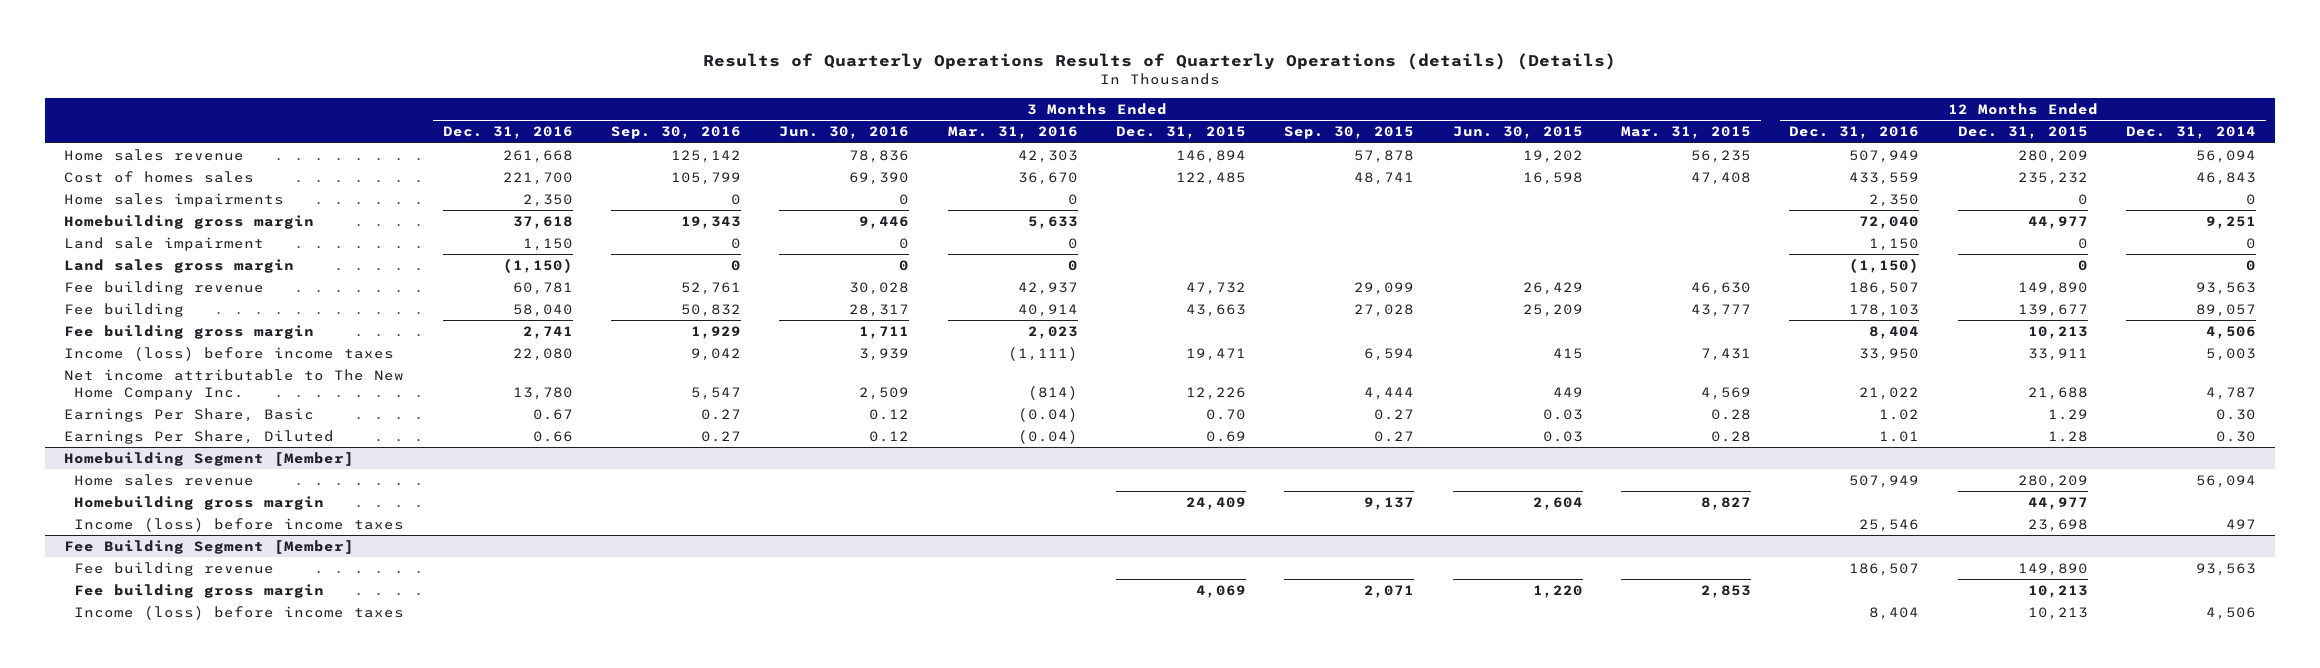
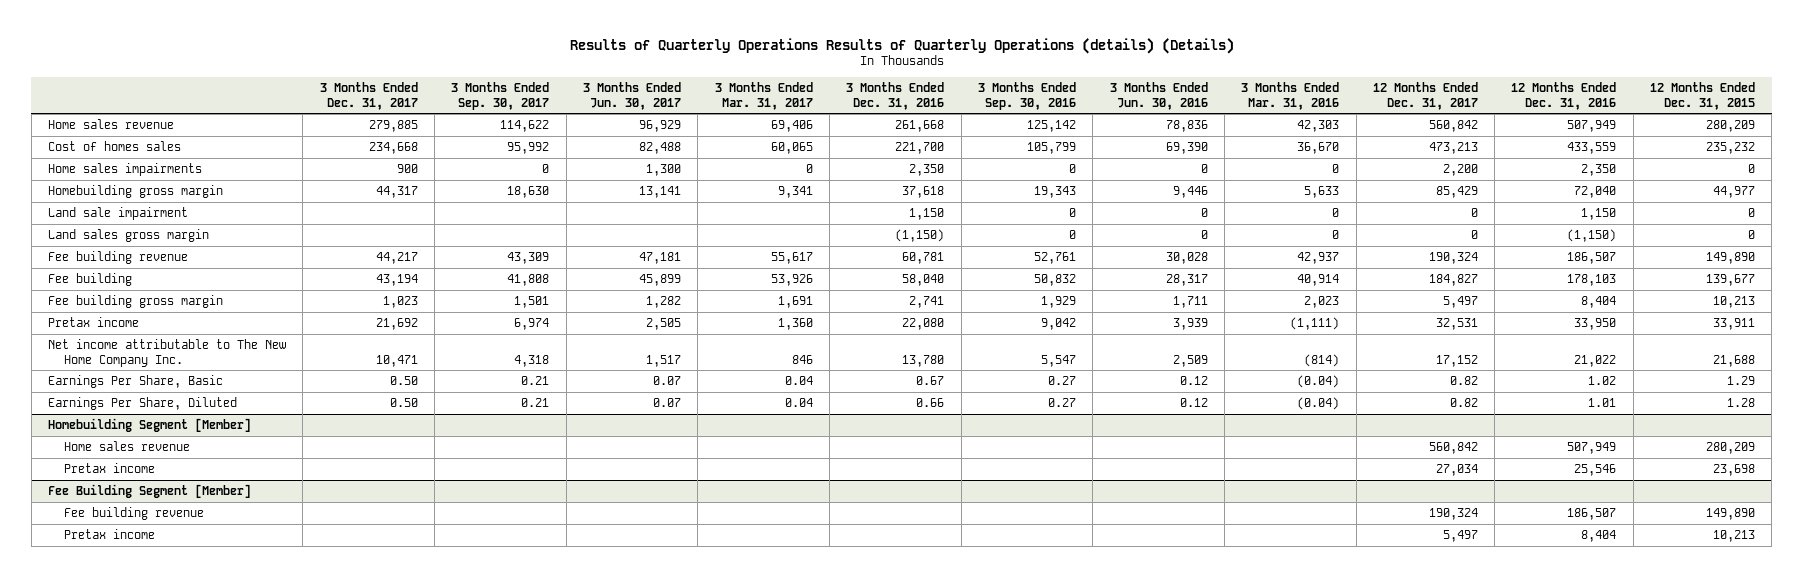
- | 3 Months Ended Dec. 31, 2016 | 3 Months Ended Sep. 30, 2016 | 3 Months Ended Jun. 30, 2016 | 3 Months Ended Mar. 31, 2016 | 3 Months Ended Dec. 31, 2015 | 3 Months Ended Sep. 30, 2015 | 3 Months Ended Jun. 30, 2015 | 3 Months Ended Mar. 31, 2015 | 12 Months Ended Dec. 31, 2016 | 12 Months Ended Dec. 31, 2015 | 12 Months Ended Dec. 31, 2014
+ | 3 Months Ended Dec. 31, 2017 | 3 Months Ended Sep. 30, 2017 | 3 Months Ended Jun. 30, 2017 | 3 Months Ended Mar. 31, 2017 | 3 Months Ended Dec. 31, 2016 | 3 Months Ended Sep. 30, 2016 | 3 Months Ended Jun. 30, 2016 | 3 Months Ended Mar. 31, 2016 | 12 Months Ended Dec. 31, 2017 | 12 Months Ended Dec. 31, 2016 | 12 Months Ended Dec. 31, 2015
- Income (loss) before income taxes | 22,080 | 9,042 | 3,939 | (1,111) | 19,471 | 6,594 | 415 | 7,431 | 33,950 | 33,911 | 5,003
+ Pretax income | 21,692 | 6,974 | 2,505 | 1,360 | 22,080 | 9,042 | 3,939 | (1,111) | 32,531 | 33,950 | 33,911
@ Homebuilding Segment [Member]
- Homebuilding gross margin | | | | | 24,409 | 9,137 | 2,604 | 8,827 | | 44,977 |
- Income (loss) before income taxes | | | | | | | | | 25,546 | 23,698 | 497
+ Pretax income | | | | | | | | | 27,034 | 25,546 | 23,698
@ Fee Building Segment [Member]
- Fee building gross margin | | | | | 4,069 | 2,071 | 1,220 | 2,853 | | 10,213 |
- Income (loss) before income taxes | | | | | | | | | 8,404 | 10,213 | 4,506
+ Pretax income | | | | | | | | | 5,497 | 8,404 | 10,213

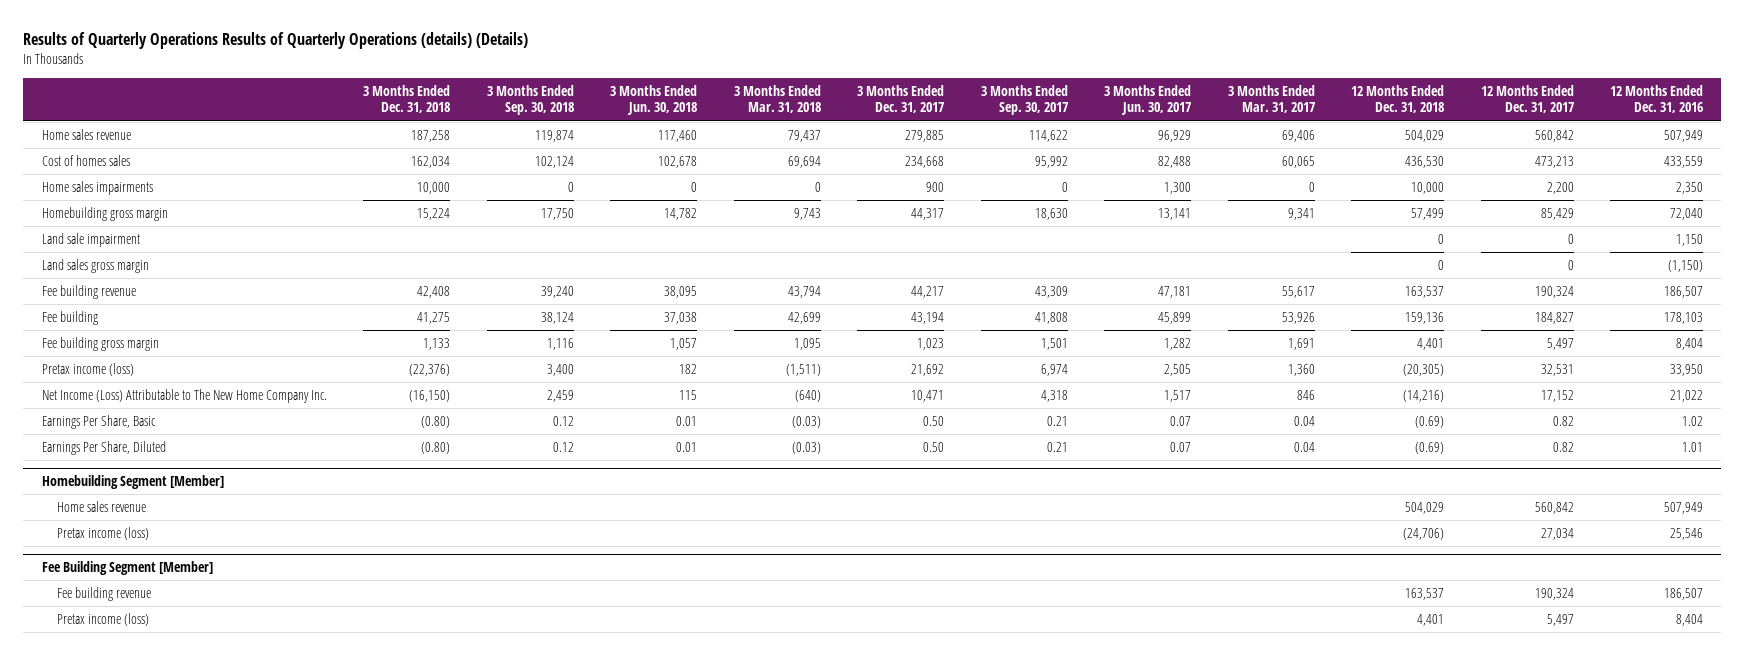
- | 3 Months Ended Dec. 31, 2017 | 3 Months Ended Sep. 30, 2017 | 3 Months Ended Jun. 30, 2017 | 3 Months Ended Mar. 31, 2017 | 3 Months Ended Dec. 31, 2016 | 3 Months Ended Sep. 30, 2016 | 3 Months Ended Jun. 30, 2016 | 3 Months Ended Mar. 31, 2016 | 12 Months Ended Dec. 31, 2017 | 12 Months Ended Dec. 31, 2016 | 12 Months Ended Dec. 31, 2015
+ | 3 Months Ended Dec. 31, 2018 | 3 Months Ended Sep. 30, 2018 | 3 Months Ended Jun. 30, 2018 | 3 Months Ended Mar. 31, 2018 | 3 Months Ended Dec. 31, 2017 | 3 Months Ended Sep. 30, 2017 | 3 Months Ended Jun. 30, 2017 | 3 Months Ended Mar. 31, 2017 | 12 Months Ended Dec. 31, 2018 | 12 Months Ended Dec. 31, 2017 | 12 Months Ended Dec. 31, 2016
- Pretax income | 21,692 | 6,974 | 2,505 | 1,360 | 22,080 | 9,042 | 3,939 | (1,111) | 32,531 | 33,950 | 33,911
- Net income attributable to The New Home Company Inc. | 10,471 | 4,318 | 1,517 | 846 | 13,780 | 5,547 | 2,509 | (814) | 17,152 | 21,022 | 21,688
+ Pretax income (loss) | (22,376) | 3,400 | 182 | (1,511) | 21,692 | 6,974 | 2,505 | 1,360 | (20,305) | 32,531 | 33,950
+ Net Income (Loss) Attributable to The New Home Company Inc. | (16,150) | 2,459 | 115 | (640) | 10,471 | 4,318 | 1,517 | 846 | (14,216) | 17,152 | 21,022
@ Homebuilding Segment [Member]
- Pretax income | | | | | | | | | 27,034 | 25,546 | 23,698
+ Pretax income (loss) | | | | | | | | | (24,706) | 27,034 | 25,546
@ Fee Building Segment [Member]
- Pretax income | | | | | | | | | 5,497 | 8,404 | 10,213
+ Pretax income (loss) | | | | | | | | | 4,401 | 5,497 | 8,404

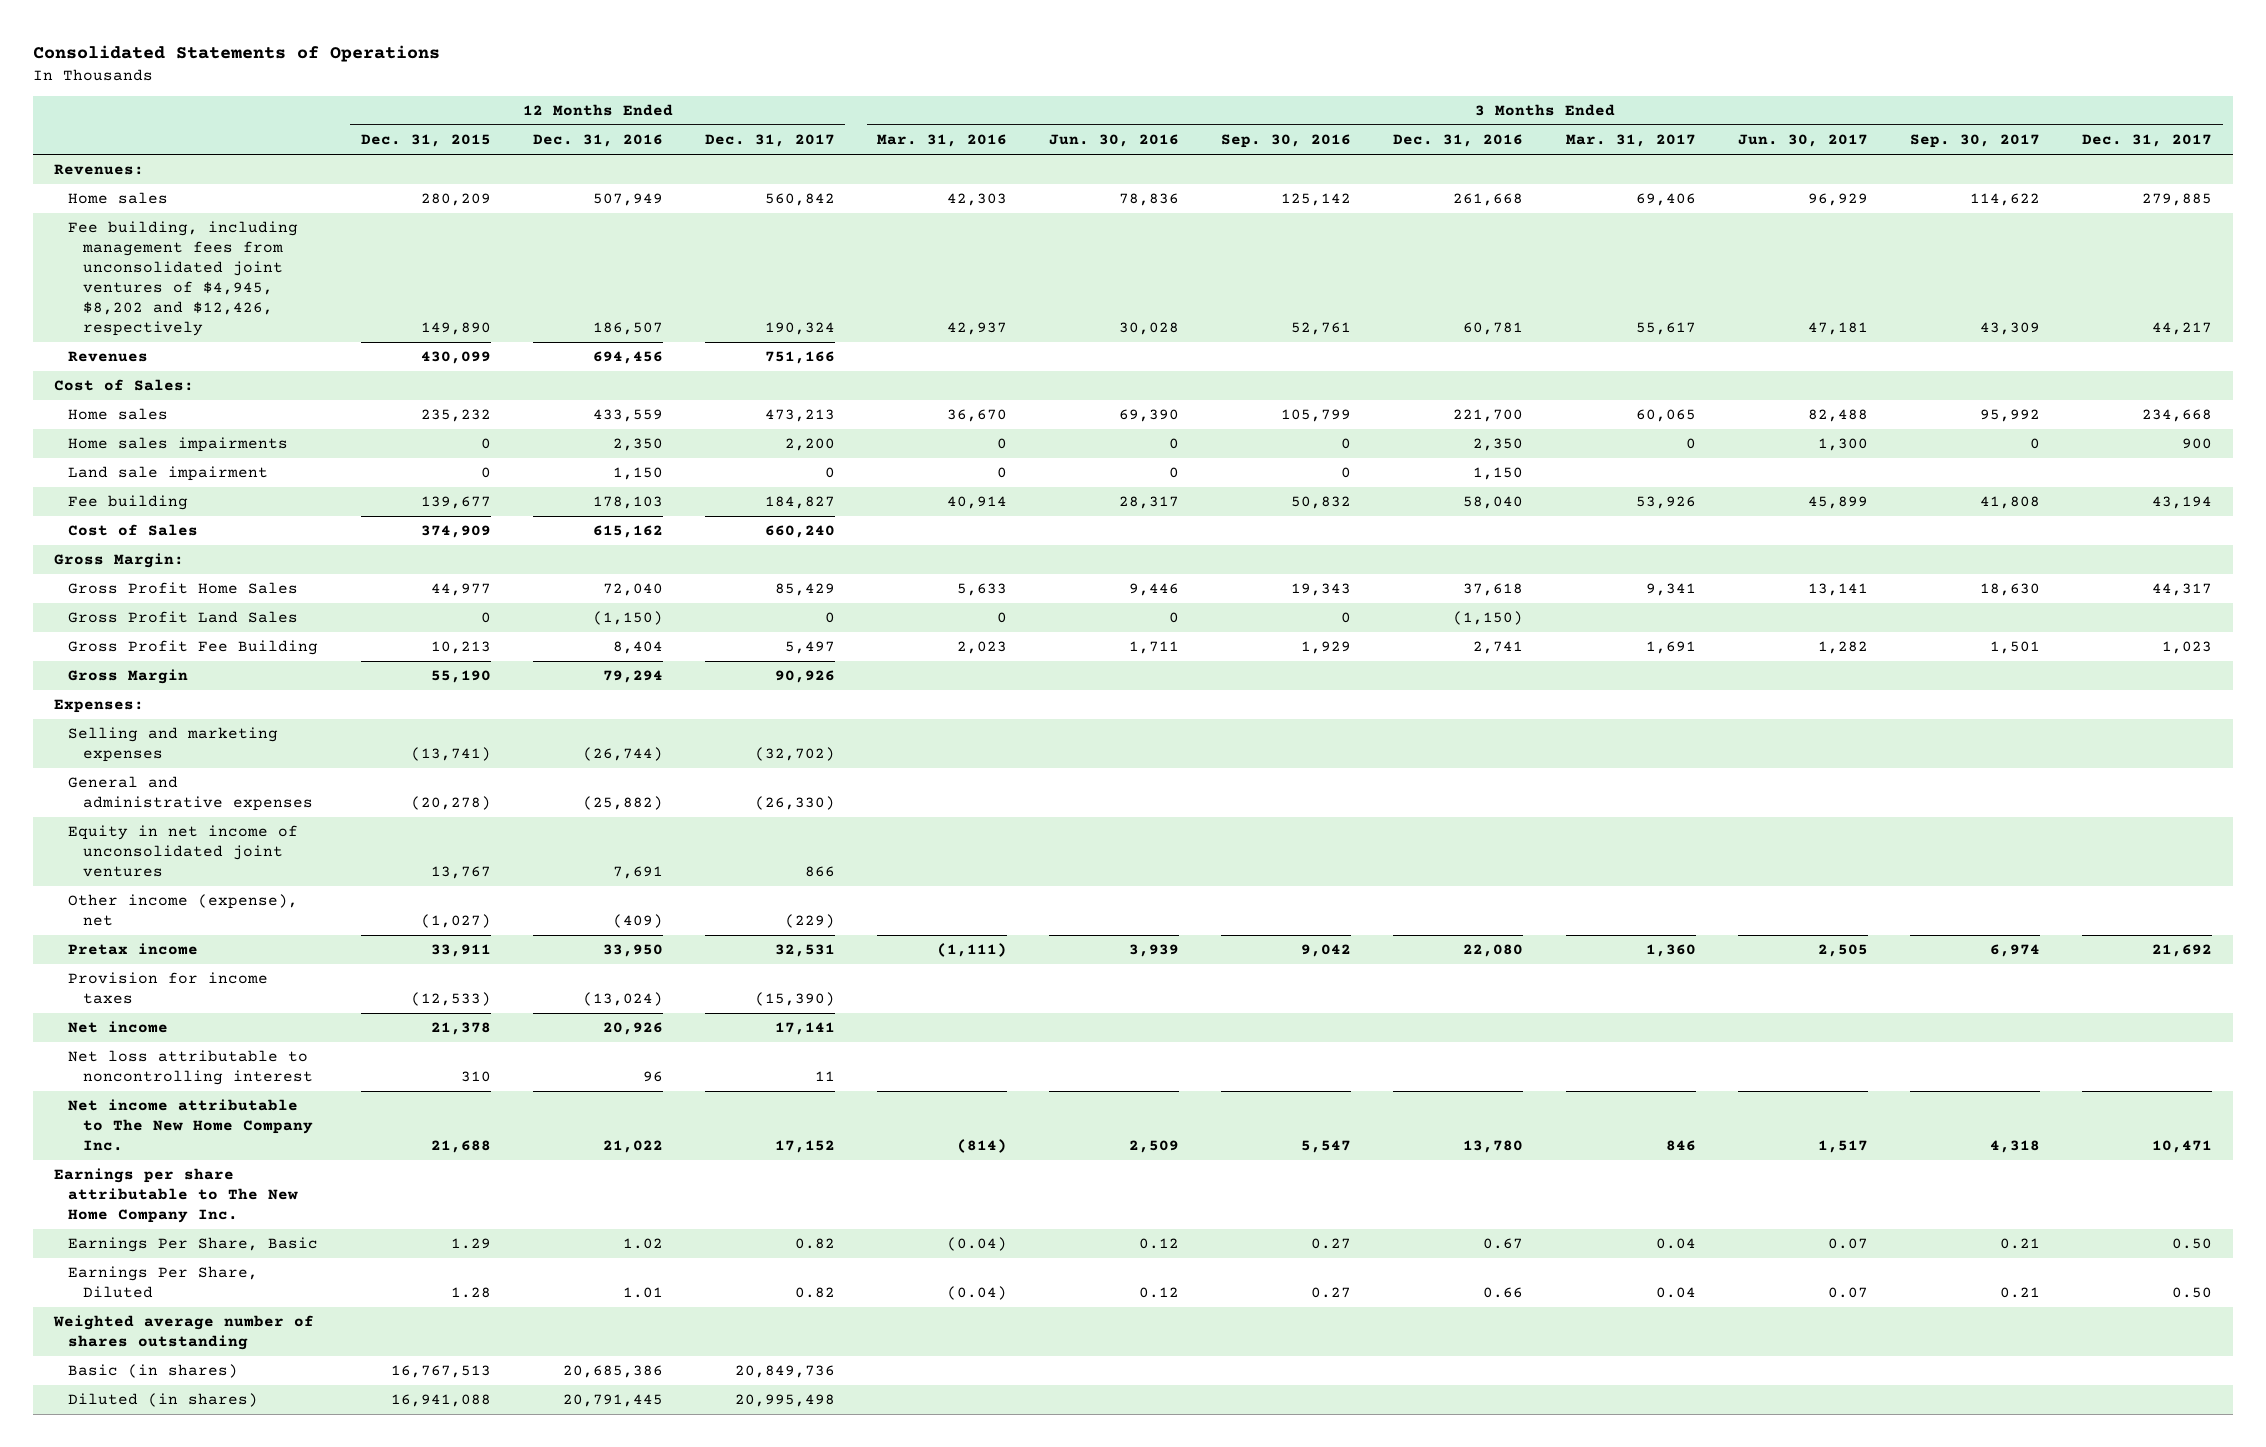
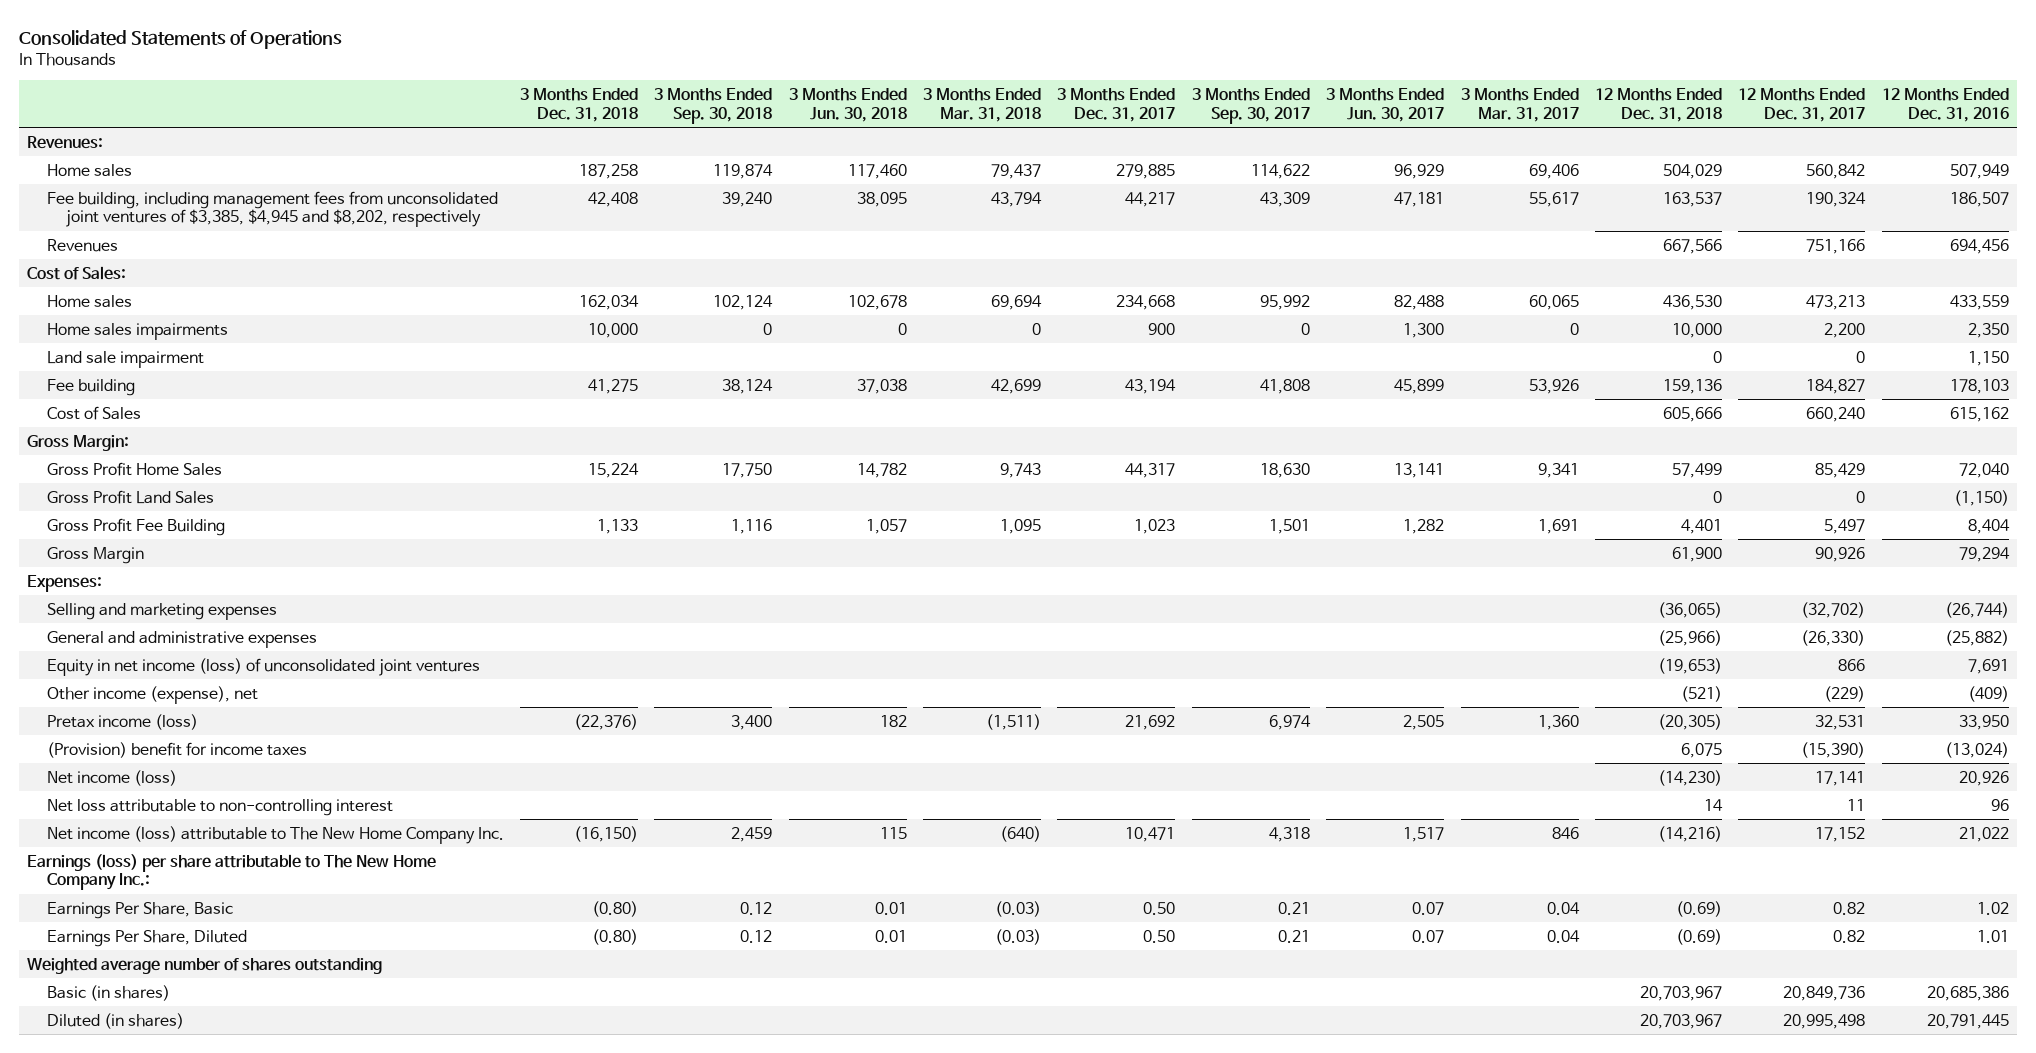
- | 12 Months Ended Dec. 31, 2015 | 12 Months Ended Dec. 31, 2016 | 12 Months Ended Dec. 31, 2017 | 3 Months Ended Mar. 31, 2016 | 3 Months Ended Jun. 30, 2016 | 3 Months Ended Sep. 30, 2016 | 3 Months Ended Dec. 31, 2016 | 3 Months Ended Mar. 31, 2017 | 3 Months Ended Jun. 30, 2017 | 3 Months Ended Sep. 30, 2017 | 3 Months Ended Dec. 31, 2017
+ | 3 Months Ended Dec. 31, 2018 | 3 Months Ended Sep. 30, 2018 | 3 Months Ended Jun. 30, 2018 | 3 Months Ended Mar. 31, 2018 | 3 Months Ended Dec. 31, 2017 | 3 Months Ended Sep. 30, 2017 | 3 Months Ended Jun. 30, 2017 | 3 Months Ended Mar. 31, 2017 | 12 Months Ended Dec. 31, 2018 | 12 Months Ended Dec. 31, 2017 | 12 Months Ended Dec. 31, 2016
- Fee building, including management fees from unconsolidated joint ventures of $4,945, $8,202 and $12,426, respectively | 149,890 | 186,507 | 190,324 | 42,937 | 30,028 | 52,761 | 60,781 | 55,617 | 47,181 | 43,309 | 44,217
+ Fee building, including management fees from unconsolidated joint ventures of $3,385, $4,945 and $8,202, respectively | 42,408 | 39,240 | 38,095 | 43,794 | 44,217 | 43,309 | 47,181 | 55,617 | 163,537 | 190,324 | 186,507
- Equity in net income of unconsolidated joint ventures | 13,767 | 7,691 | 866 | | | | | | | |
+ Equity in net income (loss) of unconsolidated joint ventures | | | | | | | | | (19,653) | 866 | 7,691
- Pretax income | 33,911 | 33,950 | 32,531 | (1,111) | 3,939 | 9,042 | 22,080 | 1,360 | 2,505 | 6,974 | 21,692
- Provision for income taxes | (12,533) | (13,024) | (15,390) | | | | | | | |
- Net income | 21,378 | 20,926 | 17,141 | | | | | | | |
- Net loss attributable to noncontrolling interest | 310 | 96 | 11 | | | | | | | |
- Net income attributable to The New Home Company Inc. | 21,688 | 21,022 | 17,152 | (814) | 2,509 | 5,547 | 13,780 | 846 | 1,517 | 4,318 | 10,471
- Earnings per share attributable to The New Home Company Inc.
+ Pretax income (loss) | (22,376) | 3,400 | 182 | (1,511) | 21,692 | 6,974 | 2,505 | 1,360 | (20,305) | 32,531 | 33,950
+ (Provision) benefit for income taxes | | | | | | | | | 6,075 | (15,390) | (13,024)
+ Net income (loss) | | | | | | | | | (14,230) | 17,141 | 20,926
+ Net loss attributable to non-controlling interest | | | | | | | | | 14 | 11 | 96
+ Net income (loss) attributable to The New Home Company Inc. | (16,150) | 2,459 | 115 | (640) | 10,471 | 4,318 | 1,517 | 846 | (14,216) | 17,152 | 21,022
+ Earnings (loss) per share attributable to The New Home Company Inc.:

